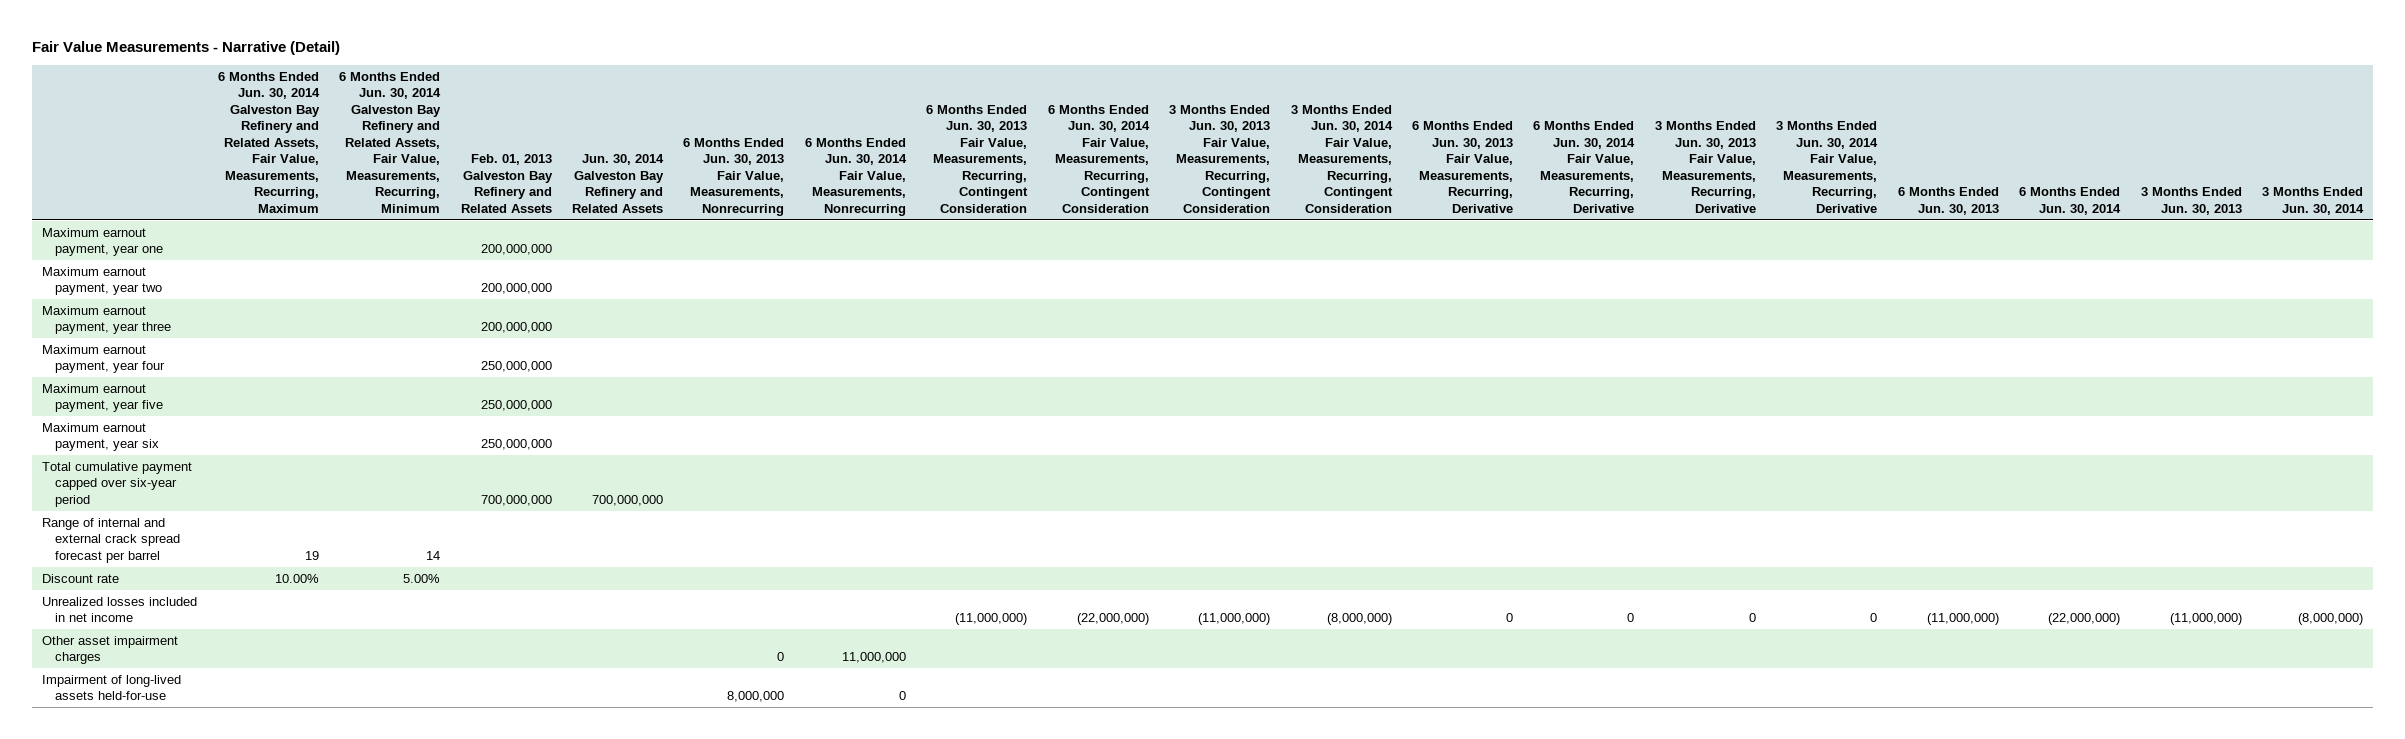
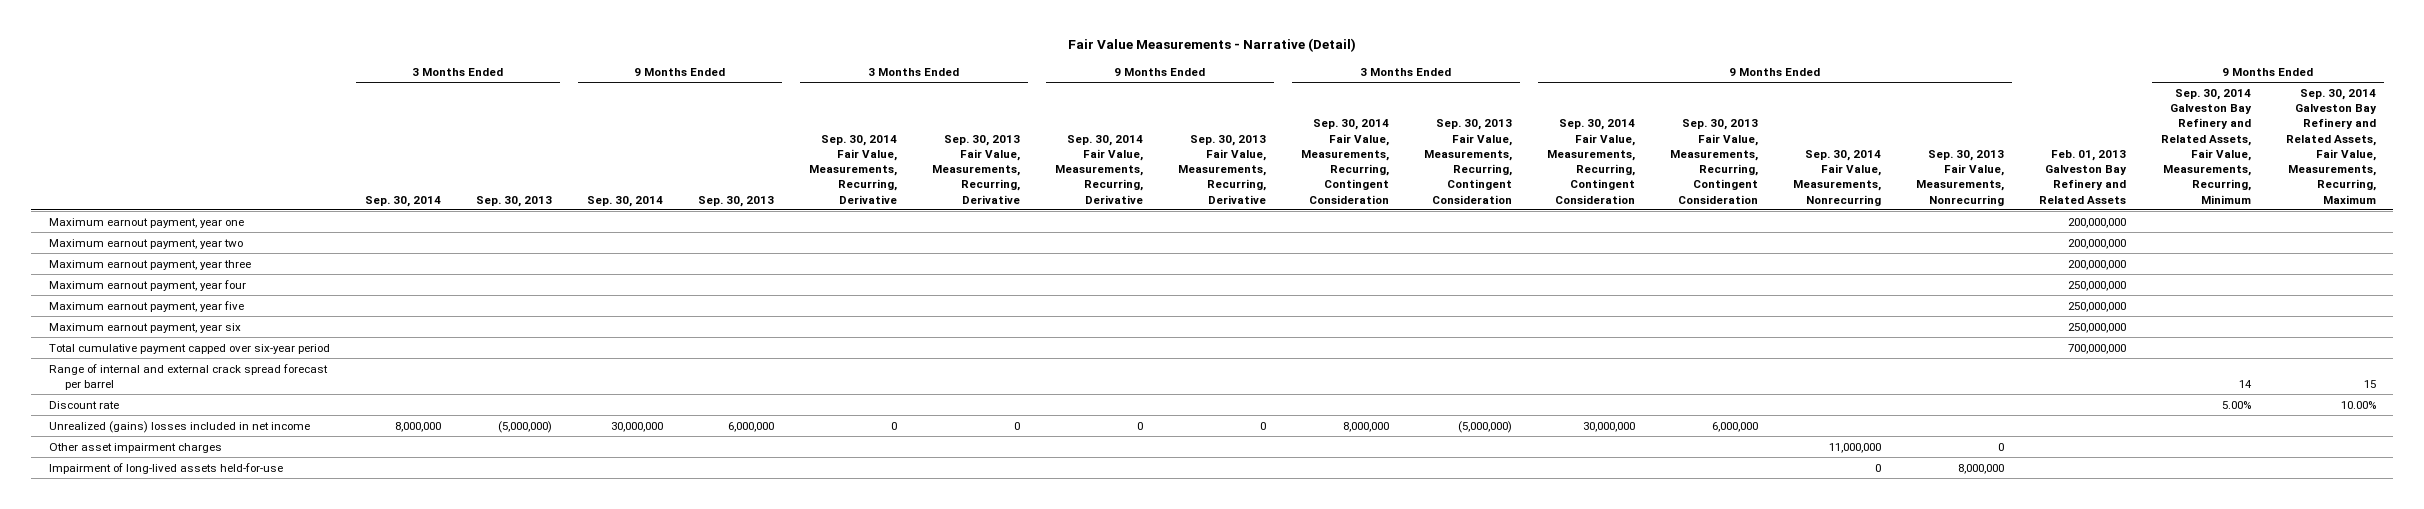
- | 6 Months Ended Jun. 30, 2014 Galveston Bay Refinery and Related Assets, Fair Value, Measurements, Recurring, Maximum | 6 Months Ended Jun. 30, 2014 Galveston Bay Refinery and Related Assets, Fair Value, Measurements, Recurring, Minimum | Feb. 01, 2013 Galveston Bay Refinery and Related Assets | Jun. 30, 2014 Galveston Bay Refinery and Related Assets | 6 Months Ended Jun. 30, 2013 Fair Value, Measurements, Nonrecurring | 6 Months Ended Jun. 30, 2014 Fair Value, Measurements, Nonrecurring | 6 Months Ended Jun. 30, 2013 Fair Value, Measurements, Recurring, Contingent Consideration | 6 Months Ended Jun. 30, 2014 Fair Value, Measurements, Recurring, Contingent Consideration | 3 Months Ended Jun. 30, 2013 Fair Value, Measurements, Recurring, Contingent Consideration | 3 Months Ended Jun. 30, 2014 Fair Value, Measurements, Recurring, Contingent Consideration | 6 Months Ended Jun. 30, 2013 Fair Value, Measurements, Recurring, Derivative | 6 Months Ended Jun. 30, 2014 Fair Value, Measurements, Recurring, Derivative | 3 Months Ended Jun. 30, 2013 Fair Value, Measurements, Recurring, Derivative | 3 Months Ended Jun. 30, 2014 Fair Value, Measurements, Recurring, Derivative | 6 Months Ended Jun. 30, 2013 | 6 Months Ended Jun. 30, 2014 | 3 Months Ended Jun. 30, 2013 | 3 Months Ended Jun. 30, 2014
+ | 3 Months Ended Sep. 30, 2014 | 3 Months Ended Sep. 30, 2013 | 9 Months Ended Sep. 30, 2014 | 9 Months Ended Sep. 30, 2013 | 3 Months Ended Sep. 30, 2014 Fair Value, Measurements, Recurring, Derivative | 3 Months Ended Sep. 30, 2013 Fair Value, Measurements, Recurring, Derivative | 9 Months Ended Sep. 30, 2014 Fair Value, Measurements, Recurring, Derivative | 9 Months Ended Sep. 30, 2013 Fair Value, Measurements, Recurring, Derivative | 3 Months Ended Sep. 30, 2014 Fair Value, Measurements, Recurring, Contingent Consideration | 3 Months Ended Sep. 30, 2013 Fair Value, Measurements, Recurring, Contingent Consideration | 9 Months Ended Sep. 30, 2014 Fair Value, Measurements, Recurring, Contingent Consideration | 9 Months Ended Sep. 30, 2013 Fair Value, Measurements, Recurring, Contingent Consideration | 9 Months Ended Sep. 30, 2014 Fair Value, Measurements, Nonrecurring | 9 Months Ended Sep. 30, 2013 Fair Value, Measurements, Nonrecurring | Feb. 01, 2013 Galveston Bay Refinery and Related Assets | 9 Months Ended Sep. 30, 2014 Galveston Bay Refinery and Related Assets, Fair Value, Measurements, Recurring, Minimum | 9 Months Ended Sep. 30, 2014 Galveston Bay Refinery and Related Assets, Fair Value, Measurements, Recurring, Maximum
- Unrealized losses included in net income | | | | | | | (11,000,000) | (22,000,000) | (11,000,000) | (8,000,000) | 0 | 0 | 0 | 0 | (11,000,000) | (22,000,000) | (11,000,000) | (8,000,000)
+ Unrealized (gains) losses included in net income | 8,000,000 | (5,000,000) | 30,000,000 | 6,000,000 | 0 | 0 | 0 | 0 | 8,000,000 | (5,000,000) | 30,000,000 | 6,000,000 | | | | |

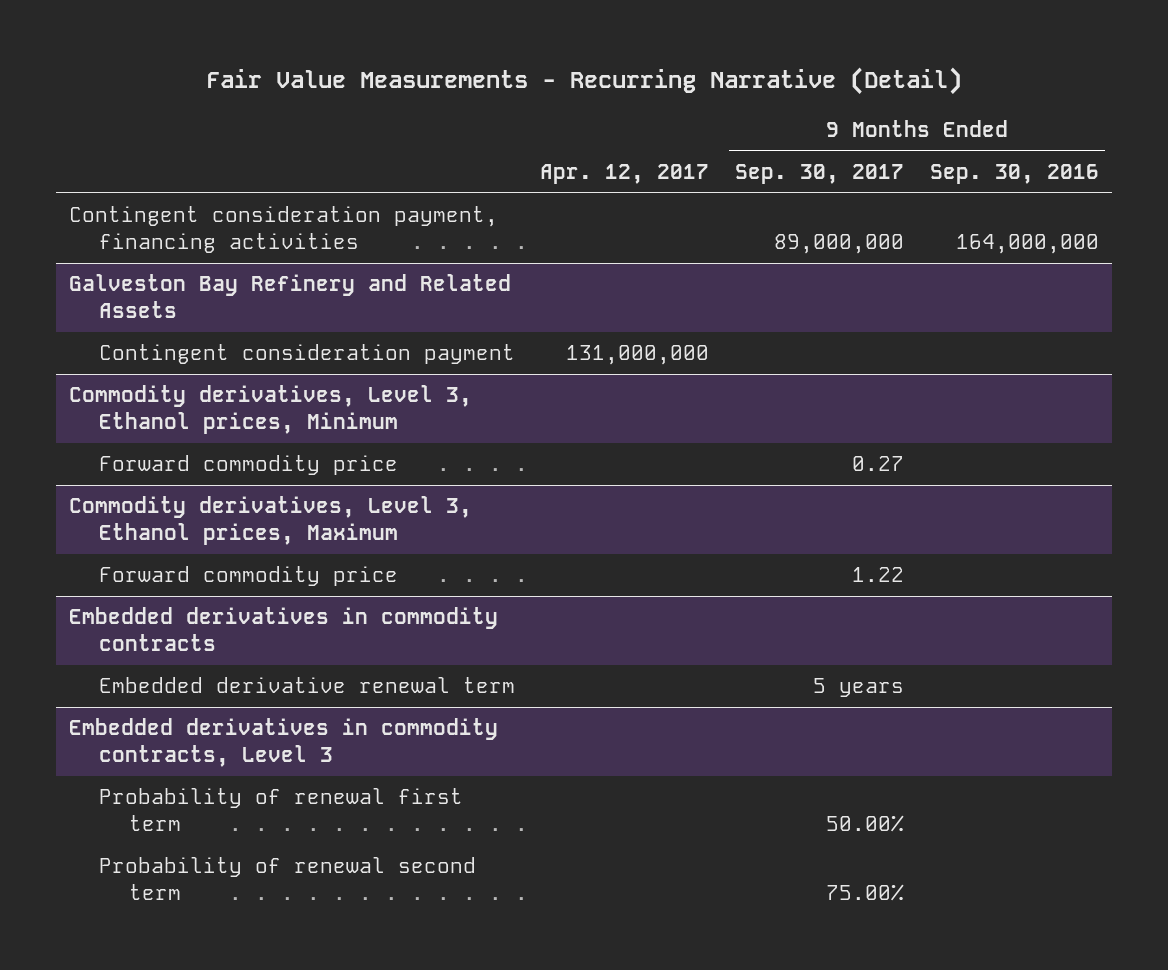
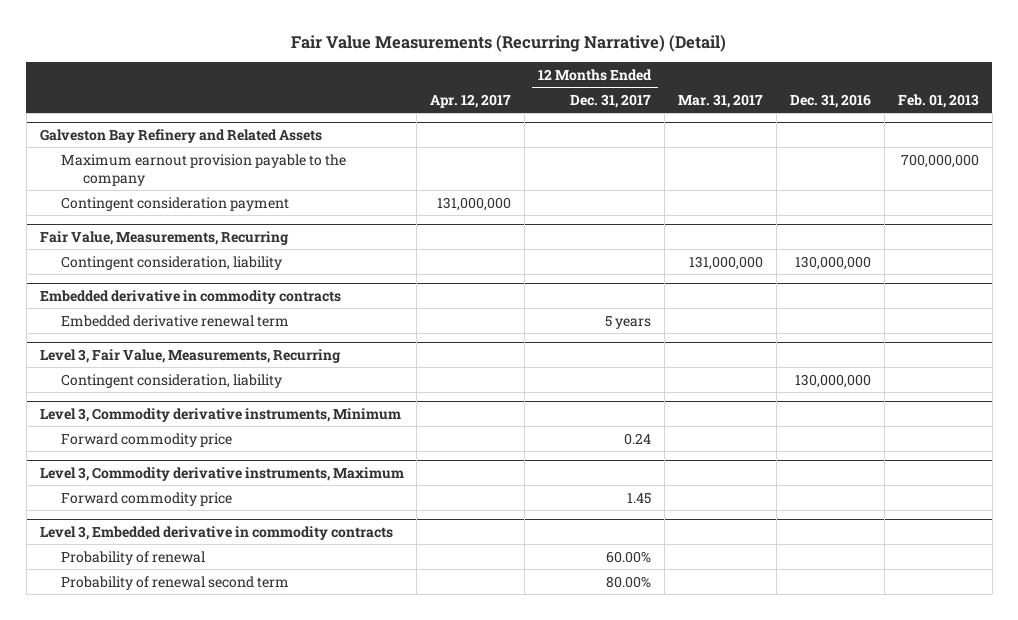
- Fair Value Measurements - Recurring Narrative (Detail)
+ Fair Value Measurements (Recurring Narrative) (Detail)
- | Apr. 12, 2017 | 9 Months Ended Sep. 30, 2017 | 9 Months Ended Sep. 30, 2016
+ | Apr. 12, 2017 | 12 Months Ended Dec. 31, 2017 | Mar. 31, 2017 | Dec. 31, 2016 | Feb. 01, 2013
- Contingent consideration payment, financing activities | | 89,000,000 | 164,000,000
@ Galveston Bay Refinery and Related Assets
+ Maximum earnout provision payable to the company | | | | | 700,000,000
- Commodity derivatives, Level 3, Ethanol prices, Minimum
- Forward commodity price | | 0.27 |
- Commodity derivatives, Level 3, Ethanol prices, Maximum
- Forward commodity price | | 1.22 |
- Embedded derivatives in commodity contracts
+ Fair Value, Measurements, Recurring
+ Contingent consideration, liability | | | 131,000,000 | 130,000,000 |
+ Embedded derivative in commodity contracts
- Embedded derivatives in commodity contracts, Level 3
- Probability of renewal first term | | 50.00% |
+ Level 3, Fair Value, Measurements, Recurring
+ Contingent consideration, liability | | | | 130,000,000 |
+ Level 3, Commodity derivative instruments, Minimum
+ Forward commodity price | | 0.24 | | |
+ Level 3, Commodity derivative instruments, Maximum
+ Forward commodity price | | 1.45 | | |
+ Level 3, Embedded derivative in commodity contracts
+ Probability of renewal | | 60.00% | | |

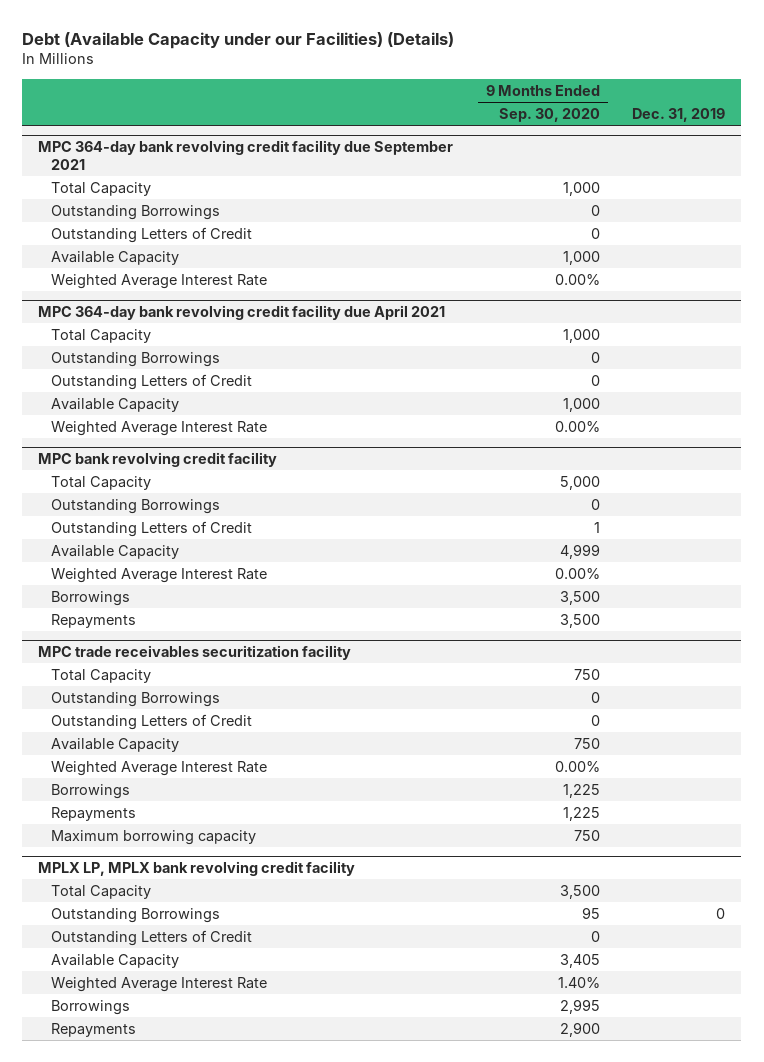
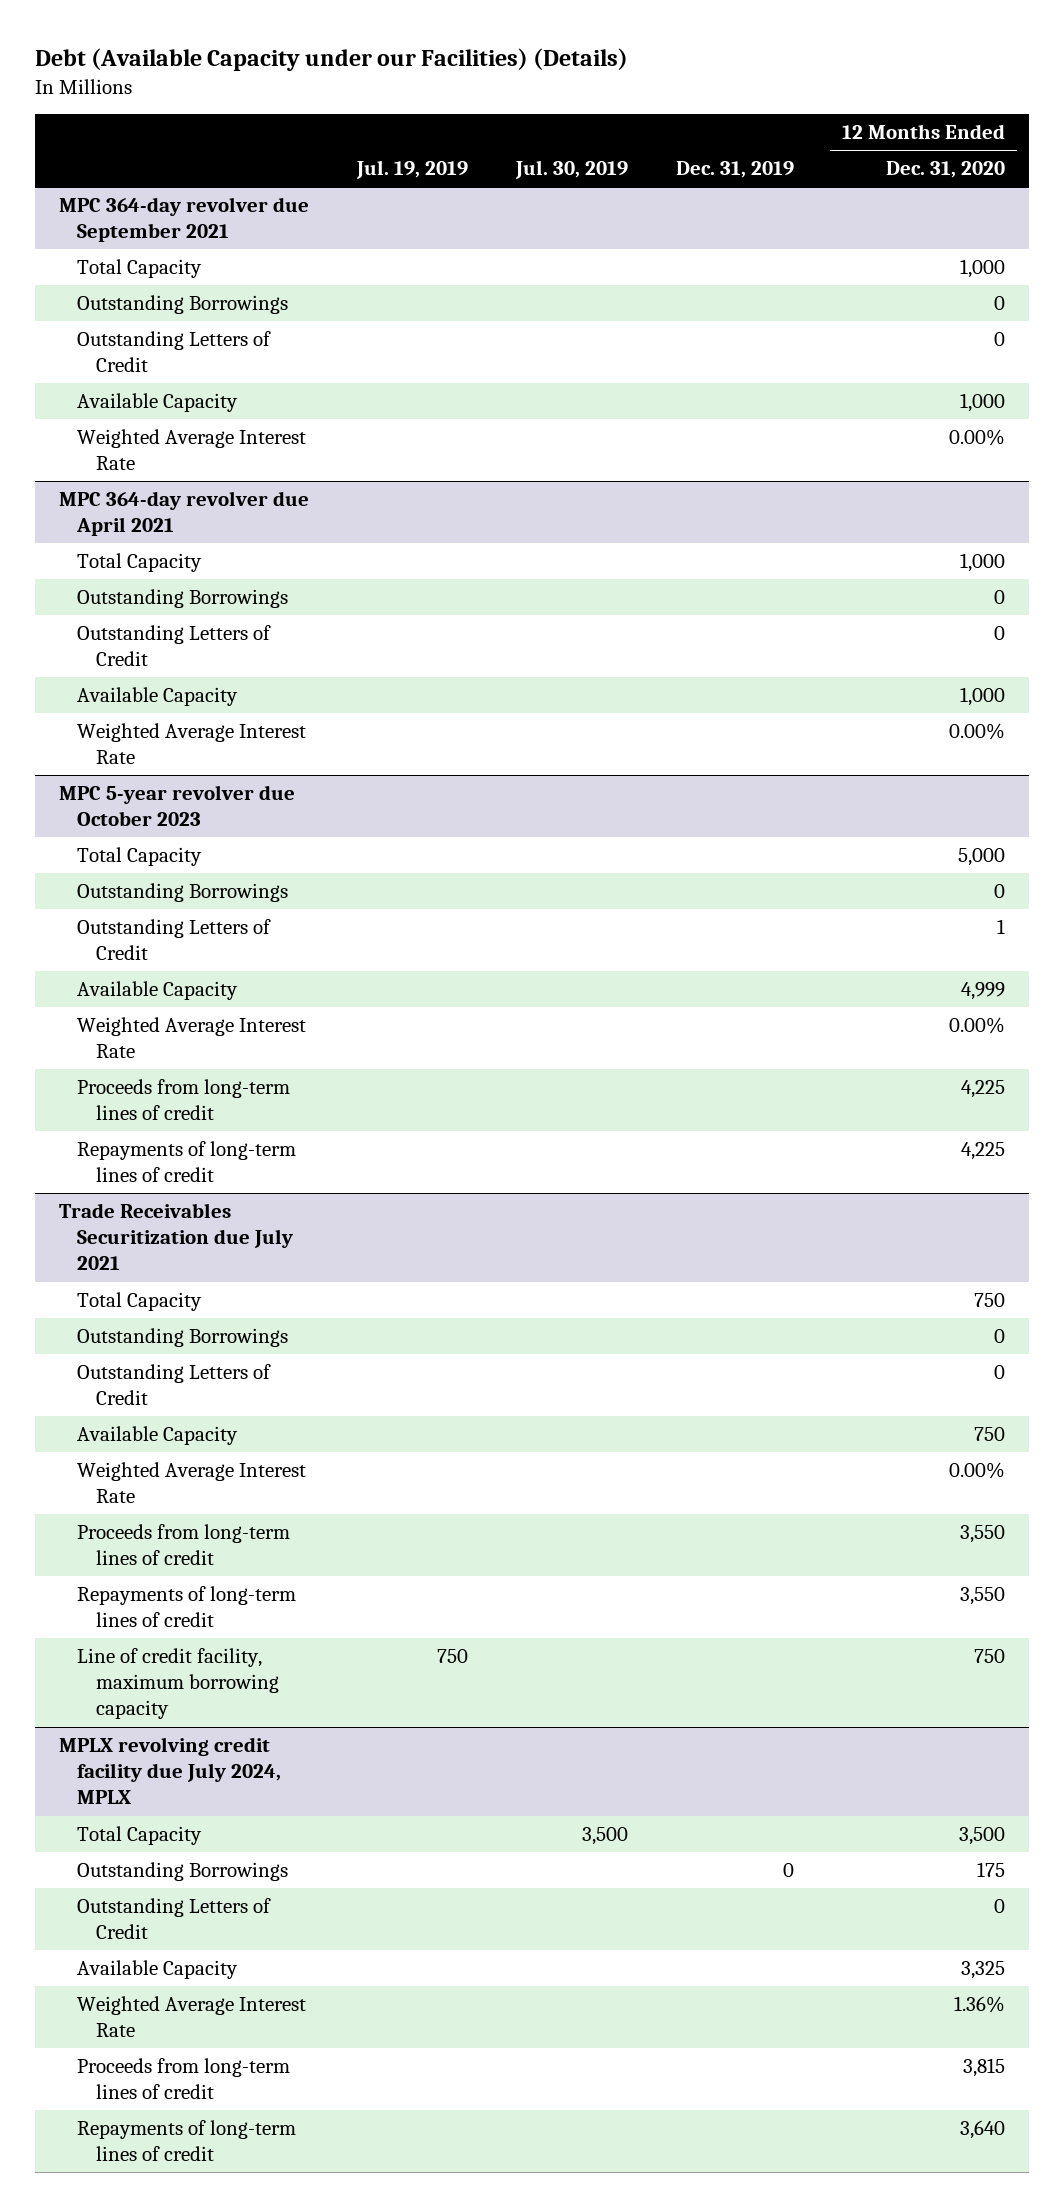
- | 9 Months Ended Sep. 30, 2020 | Dec. 31, 2019
+ | Jul. 19, 2019 | Jul. 30, 2019 | Dec. 31, 2019 | 12 Months Ended Dec. 31, 2020
- MPC 364-day bank revolving credit facility due September 2021
+ MPC 364-day revolver due September 2021
- MPC 364-day bank revolving credit facility due April 2021
+ MPC 364-day revolver due April 2021
- MPC bank revolving credit facility
+ MPC 5-year revolver due October 2023
- Borrowings | 3,500 |
- Repayments | 3,500 |
- MPC trade receivables securitization facility
+ Proceeds from long-term lines of credit | | | | 4,225
+ Repayments of long-term lines of credit | | | | 4,225
+ Trade Receivables Securitization due July 2021
- Borrowings | 1,225 |
- Repayments | 1,225 |
- Maximum borrowing capacity | 750 |
- MPLX LP, MPLX bank revolving credit facility
- Total Capacity | 3,500 |
- Outstanding Borrowings | 95 | 0
- Outstanding Letters of Credit | 0 |
- Available Capacity | 3,405 |
- Weighted Average Interest Rate | 1.40% |
- Borrowings | 2,995 |
- Repayments | 2,900 |
+ Proceeds from long-term lines of credit | | | | 3,550
+ Repayments of long-term lines of credit | | | | 3,550
+ Line of credit facility, maximum borrowing capacity | 750 | | | 750
+ MPLX revolving credit facility due July 2024, MPLX
+ Total Capacity | | 3,500 | | 3,500
+ Outstanding Borrowings | | | 0 | 175
+ Outstanding Letters of Credit | | | | 0
+ Available Capacity | | | | 3,325
+ Weighted Average Interest Rate | | | | 1.36%
+ Proceeds from long-term lines of credit | | | | 3,815
+ Repayments of long-term lines of credit | | | | 3,640

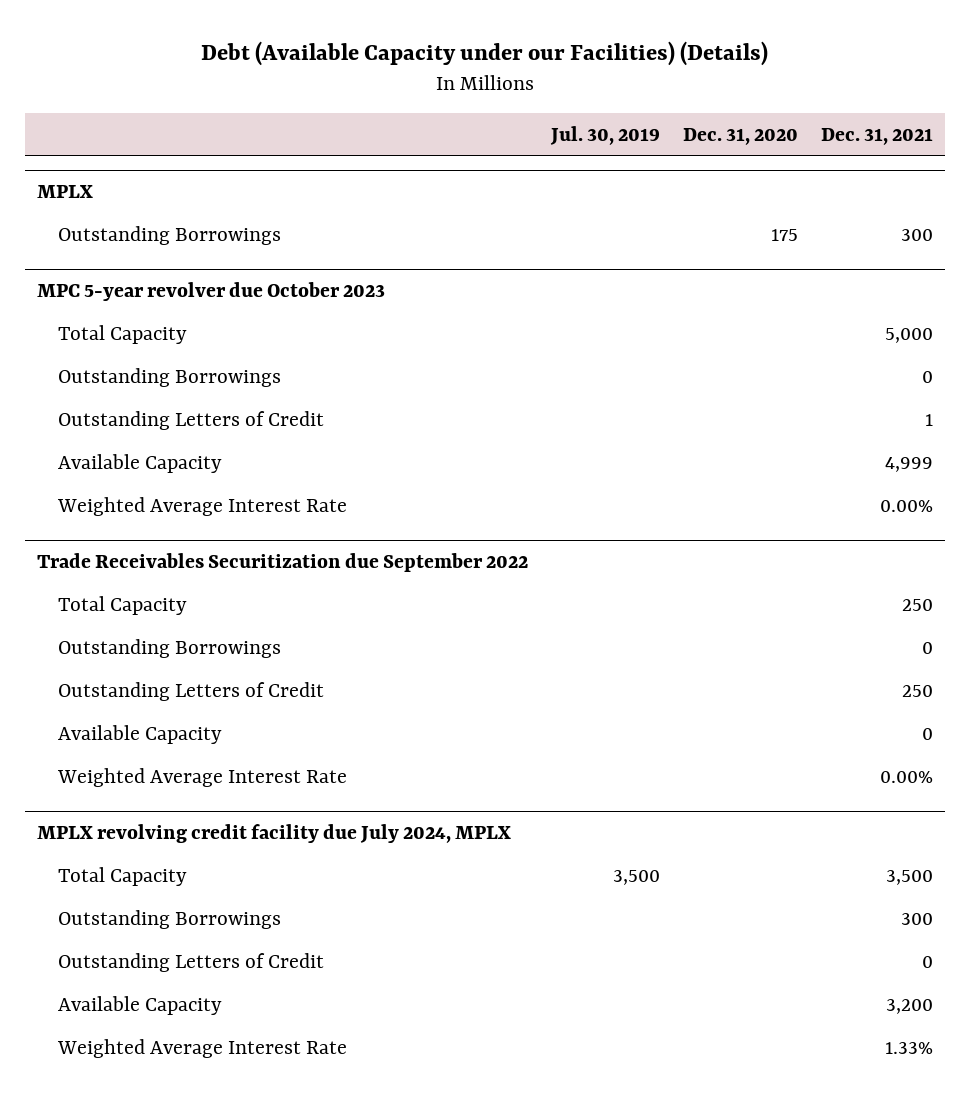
- | Jul. 19, 2019 | Jul. 30, 2019 | Dec. 31, 2019 | 12 Months Ended Dec. 31, 2020
+ | Jul. 30, 2019 | Dec. 31, 2020 | Dec. 31, 2021
- MPC 364-day revolver due September 2021
- Total Capacity | | | | 1,000
- Outstanding Borrowings | | | | 0
- Outstanding Letters of Credit | | | | 0
- Available Capacity | | | | 1,000
- Weighted Average Interest Rate | | | | 0.00%
- MPC 364-day revolver due April 2021
- Total Capacity | | | | 1,000
- Outstanding Borrowings | | | | 0
- Outstanding Letters of Credit | | | | 0
- Available Capacity | | | | 1,000
- Weighted Average Interest Rate | | | | 0.00%
+ MPLX
+ Outstanding Borrowings | | 175 | 300
@ MPC 5-year revolver due October 2023
- Proceeds from long-term lines of credit | | | | 4,225
- Repayments of long-term lines of credit | | | | 4,225
- Trade Receivables Securitization due July 2021
+ Trade Receivables Securitization due September 2022
- Proceeds from long-term lines of credit | | | | 3,550
- Repayments of long-term lines of credit | | | | 3,550
- Line of credit facility, maximum borrowing capacity | 750 | | | 750
@ MPLX revolving credit facility due July 2024, MPLX
- Proceeds from long-term lines of credit | | | | 3,815
- Repayments of long-term lines of credit | | | | 3,640

